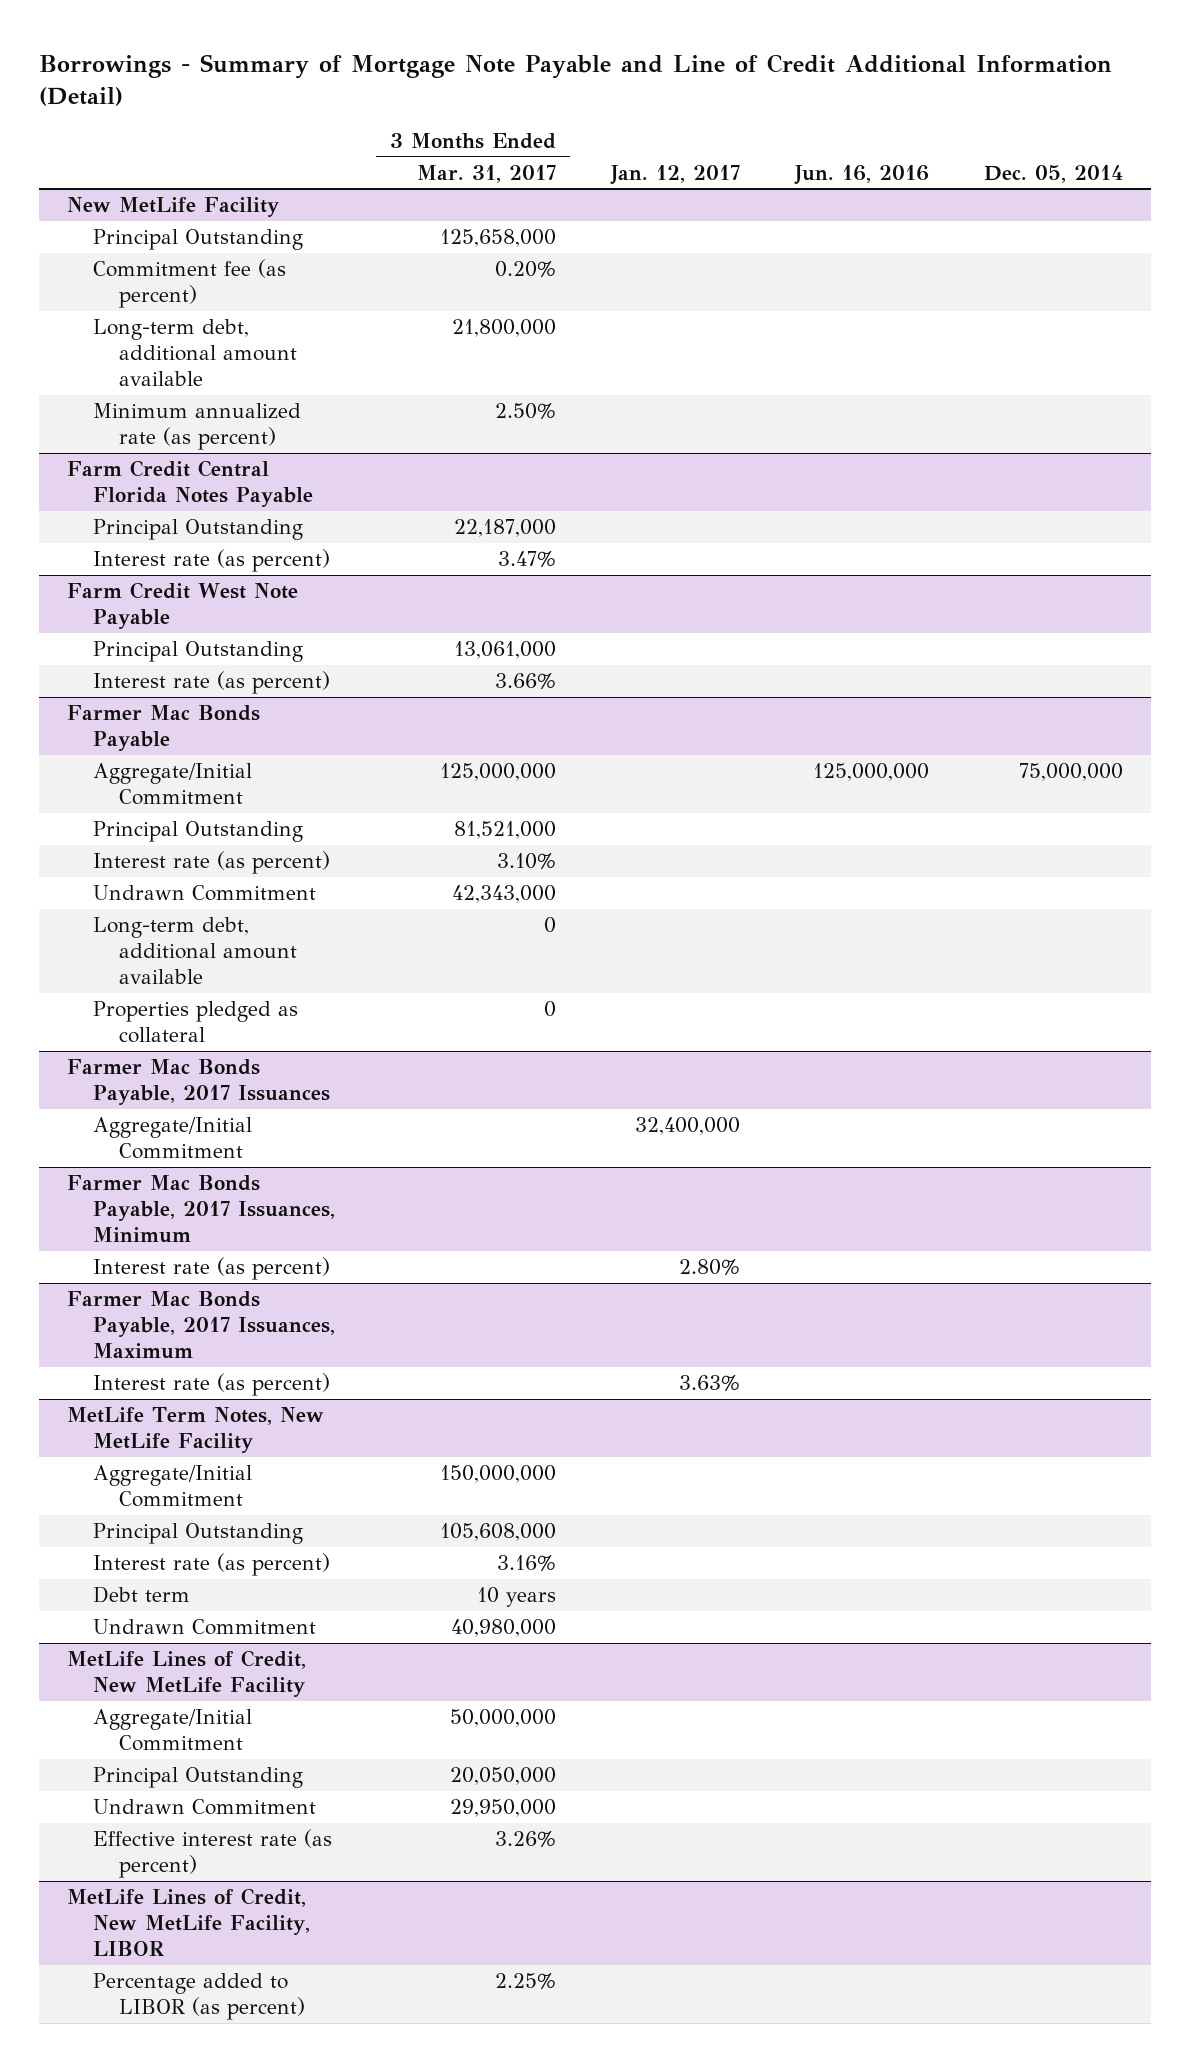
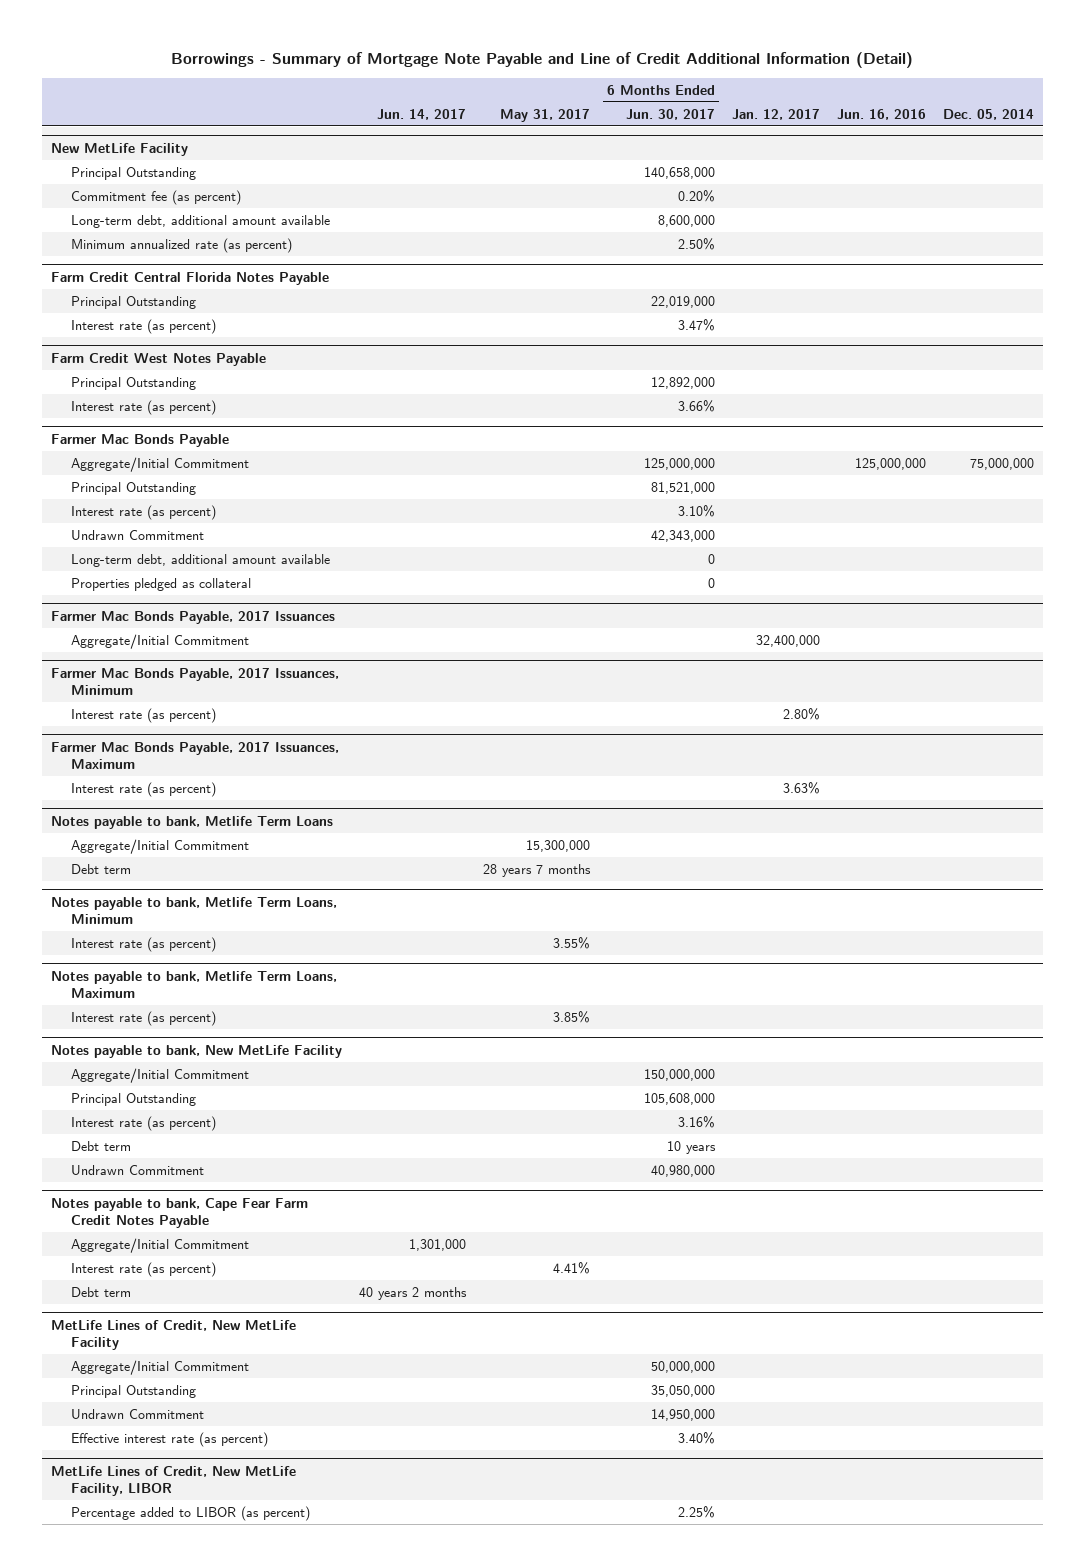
- | 3 Months Ended Mar. 31, 2017 | Jan. 12, 2017 | Jun. 16, 2016 | Dec. 05, 2014
+ | Jun. 14, 2017 | May 31, 2017 | 6 Months Ended Jun. 30, 2017 | Jan. 12, 2017 | Jun. 16, 2016 | Dec. 05, 2014
- Farm Credit West Note Payable
+ Farm Credit West Notes Payable
- MetLife Term Notes, New MetLife Facility
+ Notes payable to bank, Metlife Term Loans
+ Aggregate/Initial Commitment | | 15,300,000 | | | |
+ Debt term | | 28 years 7 months | | | |
+ Notes payable to bank, Metlife Term Loans, Minimum
+ Interest rate (as percent) | | 3.55% | | | |
+ Notes payable to bank, Metlife Term Loans, Maximum
+ Interest rate (as percent) | | 3.85% | | | |
+ Notes payable to bank, New MetLife Facility
+ Notes payable to bank, Cape Fear Farm Credit Notes Payable
+ Aggregate/Initial Commitment | 1,301,000 | | | | |
+ Interest rate (as percent) | | 4.41% | | | |
+ Debt term | 40 years 2 months | | | | |

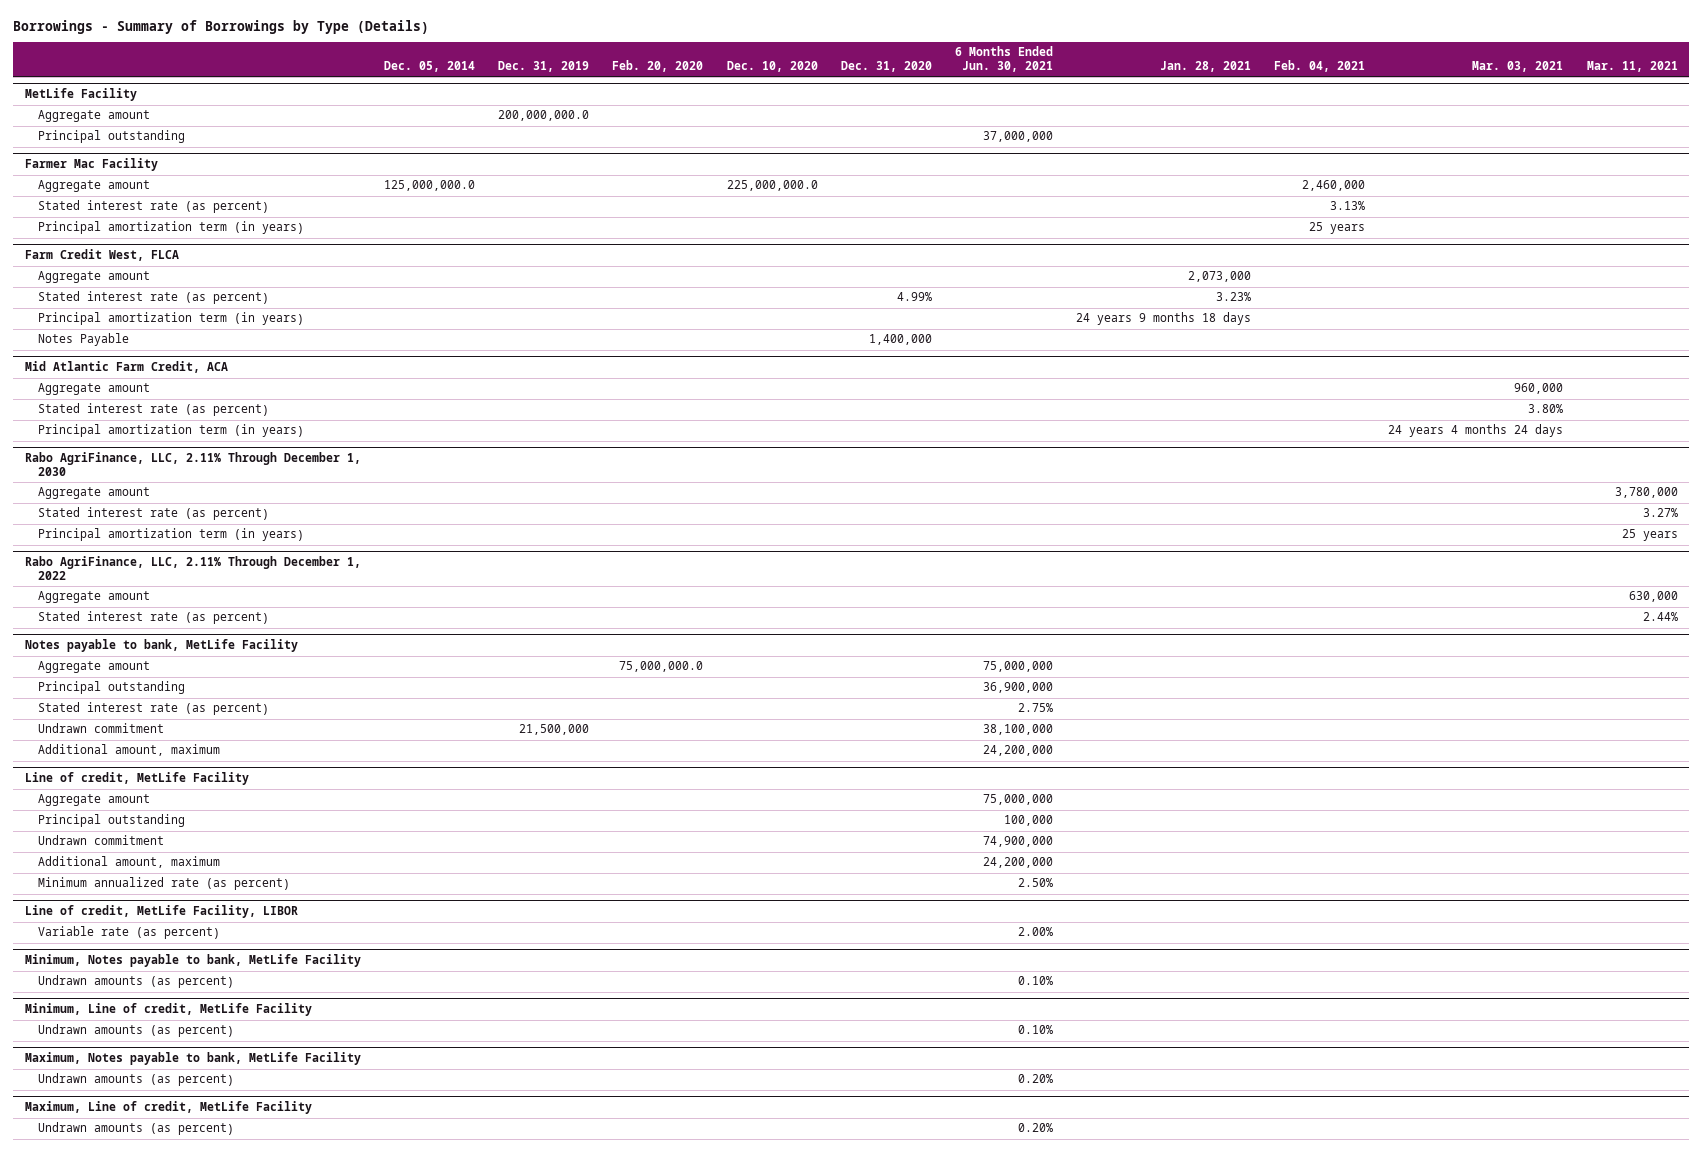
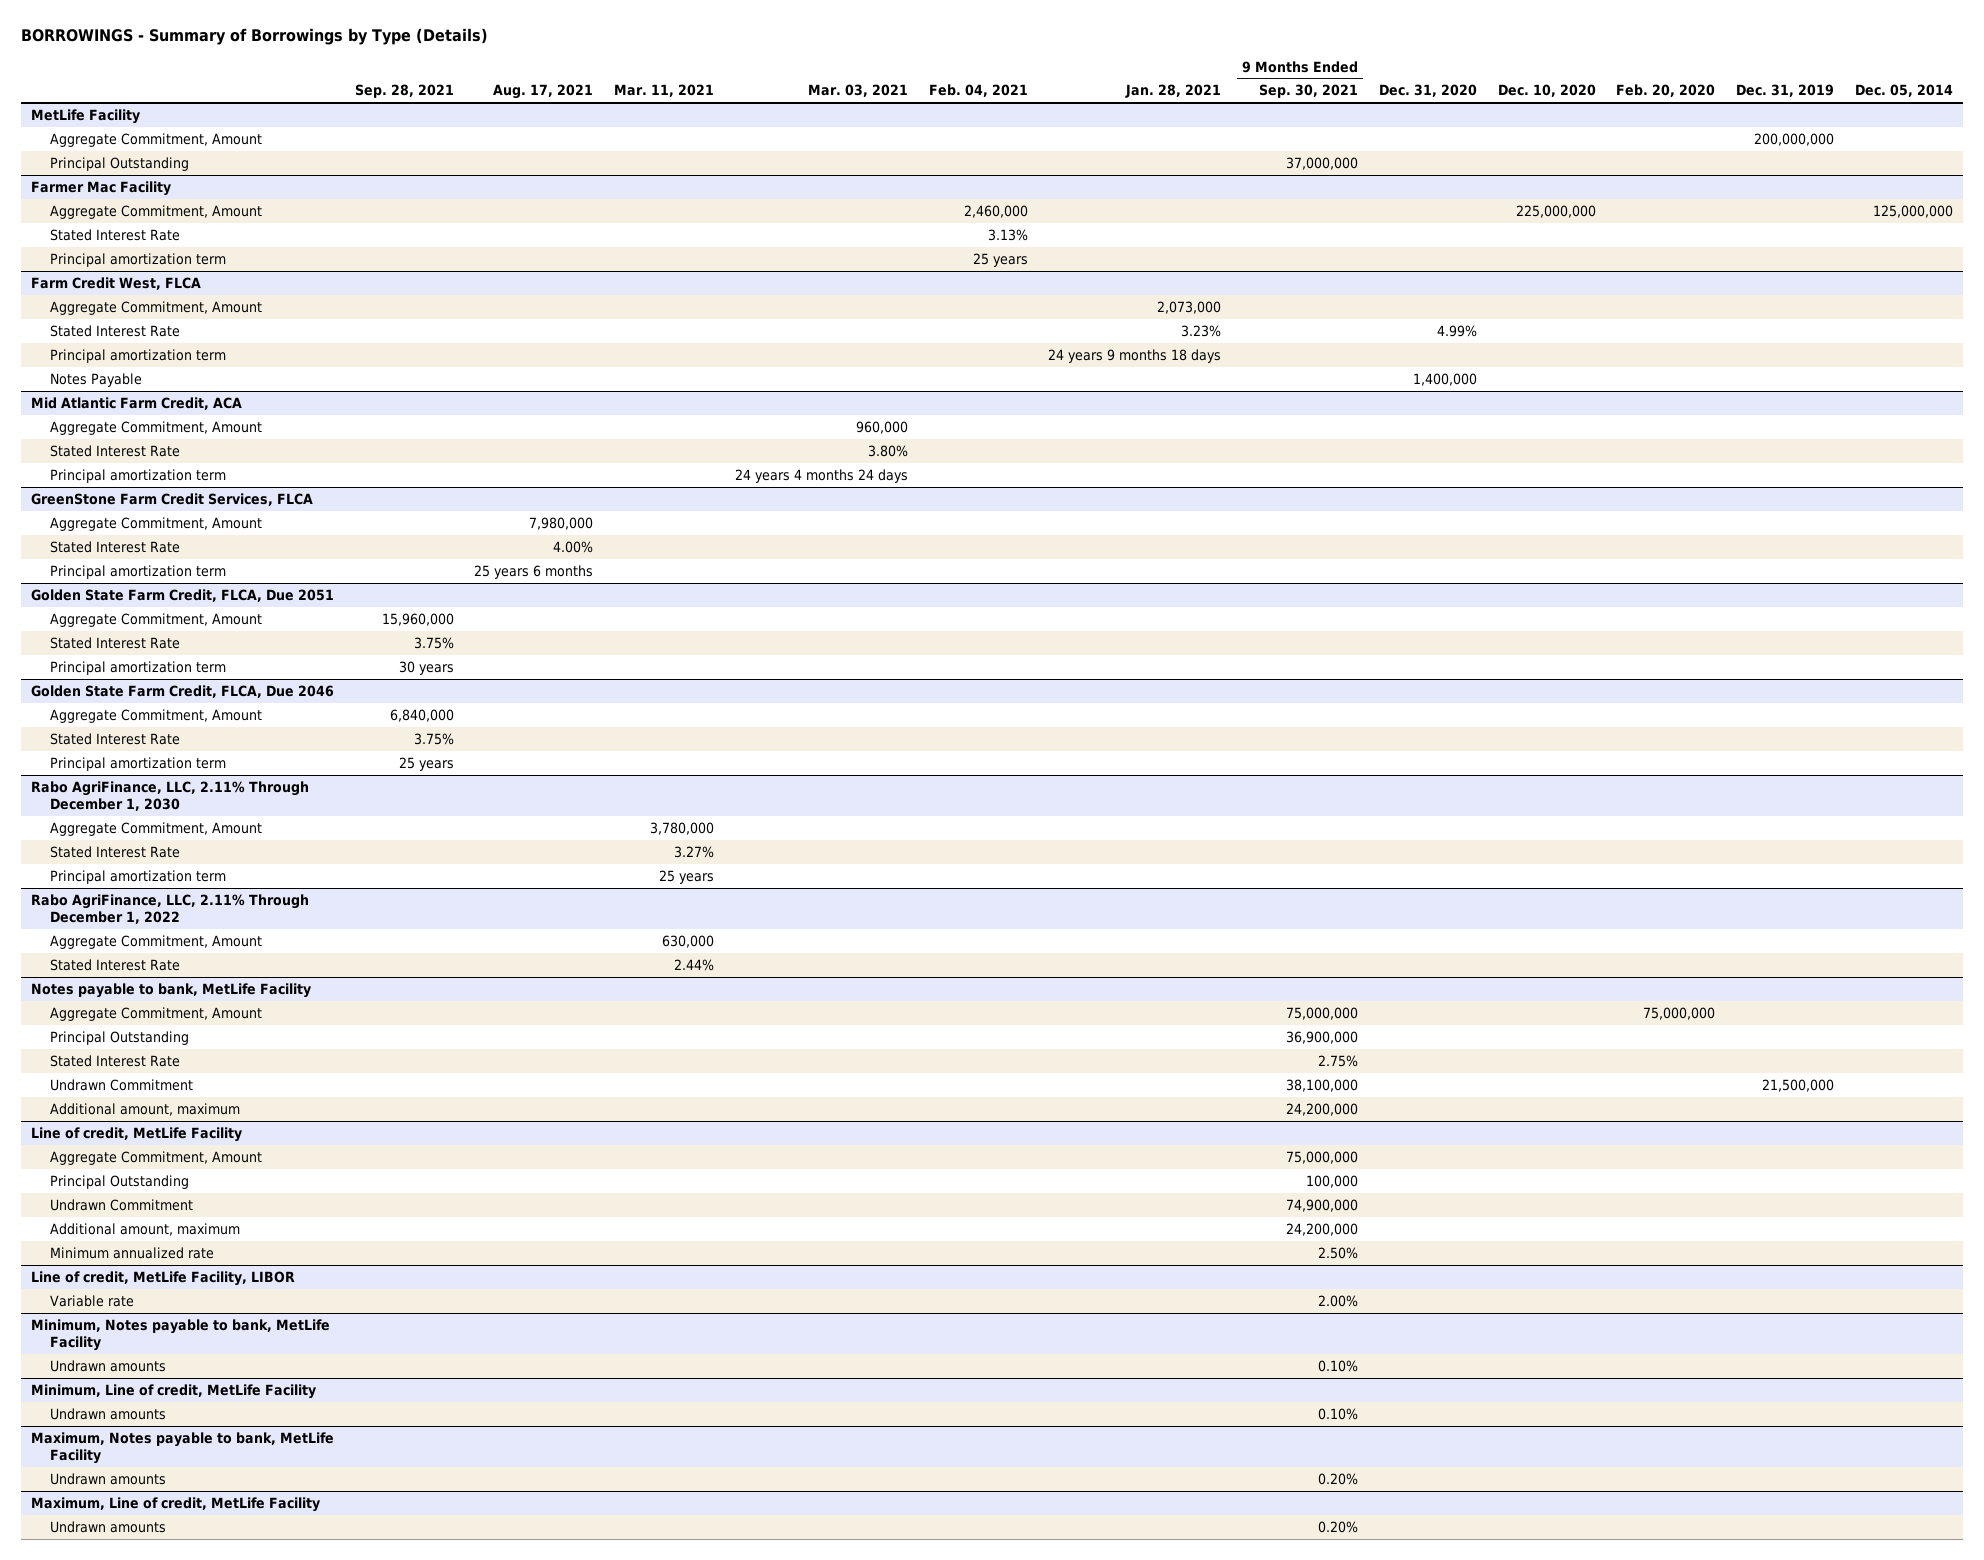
- Borrowings - Summary of Borrowings by Type (Details)
+ BORROWINGS - Summary of Borrowings by Type (Details)
- | Dec. 05, 2014 | Dec. 31, 2019 | Feb. 20, 2020 | Dec. 10, 2020 | Dec. 31, 2020 | 6 Months Ended Jun. 30, 2021 | Jan. 28, 2021 | Feb. 04, 2021 | Mar. 03, 2021 | Mar. 11, 2021
+ | Sep. 28, 2021 | Aug. 17, 2021 | Mar. 11, 2021 | Mar. 03, 2021 | Feb. 04, 2021 | Jan. 28, 2021 | 9 Months Ended Sep. 30, 2021 | Dec. 31, 2020 | Dec. 10, 2020 | Feb. 20, 2020 | Dec. 31, 2019 | Dec. 05, 2014
@ MetLife Facility
- Aggregate amount | | 200,000,000.0 | | | | | | | |
- Principal outstanding | | | | | | 37,000,000 | | | |
+ Aggregate Commitment, Amount | | | | | | | | | | | 200,000,000 |
+ Principal Outstanding | | | | | | | 37,000,000 | | | | |
@ Farmer Mac Facility
- Aggregate amount | 125,000,000.0 | | | 225,000,000.0 | | | | 2,460,000 | |
- Stated interest rate (as percent) | | | | | | | | 3.13% | |
- Principal amortization term (in years) | | | | | | | | 25 years | |
+ Aggregate Commitment, Amount | | | | | 2,460,000 | | | | 225,000,000 | | | 125,000,000
+ Stated Interest Rate | | | | | 3.13% | | | | | | |
+ Principal amortization term | | | | | 25 years | | | | | | |
@ Farm Credit West, FLCA
- Aggregate amount | | | | | | | 2,073,000 | | |
- Stated interest rate (as percent) | | | | | 4.99% | | 3.23% | | |
- Principal amortization term (in years) | | | | | | | 24 years 9 months 18 days | | |
+ Aggregate Commitment, Amount | | | | | | 2,073,000 | | | | | |
+ Stated Interest Rate | | | | | | 3.23% | | 4.99% | | | |
+ Principal amortization term | | | | | | 24 years 9 months 18 days | | | | | |
@ Mid Atlantic Farm Credit, ACA
- Aggregate amount | | | | | | | | | 960,000 |
- Stated interest rate (as percent) | | | | | | | | | 3.80% |
- Principal amortization term (in years) | | | | | | | | | 24 years 4 months 24 days |
+ Aggregate Commitment, Amount | | | | 960,000 | | | | | | | |
+ Stated Interest Rate | | | | 3.80% | | | | | | | |
+ Principal amortization term | | | | 24 years 4 months 24 days | | | | | | | |
+ GreenStone Farm Credit Services, FLCA
+ Aggregate Commitment, Amount | | 7,980,000 | | | | | | | | | |
+ Stated Interest Rate | | 4.00% | | | | | | | | | |
+ Principal amortization term | | 25 years 6 months | | | | | | | | | |
+ Golden State Farm Credit, FLCA, Due 2051
+ Aggregate Commitment, Amount | 15,960,000 | | | | | | | | | | |
+ Stated Interest Rate | 3.75% | | | | | | | | | | |
+ Principal amortization term | 30 years | | | | | | | | | | |
+ Golden State Farm Credit, FLCA, Due 2046
+ Aggregate Commitment, Amount | 6,840,000 | | | | | | | | | | |
+ Stated Interest Rate | 3.75% | | | | | | | | | | |
+ Principal amortization term | 25 years | | | | | | | | | | |
@ Rabo AgriFinance, LLC, 2.11% Through December 1, 2030
- Aggregate amount | | | | | | | | | | 3,780,000
- Stated interest rate (as percent) | | | | | | | | | | 3.27%
- Principal amortization term (in years) | | | | | | | | | | 25 years
+ Aggregate Commitment, Amount | | | 3,780,000 | | | | | | | | |
+ Stated Interest Rate | | | 3.27% | | | | | | | | |
+ Principal amortization term | | | 25 years | | | | | | | | |
@ Rabo AgriFinance, LLC, 2.11% Through December 1, 2022
- Aggregate amount | | | | | | | | | | 630,000
- Stated interest rate (as percent) | | | | | | | | | | 2.44%
+ Aggregate Commitment, Amount | | | 630,000 | | | | | | | | |
+ Stated Interest Rate | | | 2.44% | | | | | | | | |
@ Notes payable to bank, MetLife Facility
- Aggregate amount | | | 75,000,000.0 | | | 75,000,000 | | | |
- Principal outstanding | | | | | | 36,900,000 | | | |
- Stated interest rate (as percent) | | | | | | 2.75% | | | |
- Undrawn commitment | | 21,500,000 | | | | 38,100,000 | | | |
+ Aggregate Commitment, Amount | | | | | | | 75,000,000 | | | 75,000,000 | |
+ Principal Outstanding | | | | | | | 36,900,000 | | | | |
+ Stated Interest Rate | | | | | | | 2.75% | | | | |
+ Undrawn Commitment | | | | | | | 38,100,000 | | | | 21,500,000 |
@ Line of credit, MetLife Facility
- Aggregate amount | | | | | | 75,000,000 | | | |
- Principal outstanding | | | | | | 100,000 | | | |
- Undrawn commitment | | | | | | 74,900,000 | | | |
+ Aggregate Commitment, Amount | | | | | | | 75,000,000 | | | | |
+ Principal Outstanding | | | | | | | 100,000 | | | | |
+ Undrawn Commitment | | | | | | | 74,900,000 | | | | |
- Minimum annualized rate (as percent) | | | | | | 2.50% | | | |
+ Minimum annualized rate | | | | | | | 2.50% | | | | |
@ Line of credit, MetLife Facility, LIBOR
- Variable rate (as percent) | | | | | | 2.00% | | | |
+ Variable rate | | | | | | | 2.00% | | | | |
@ Minimum, Notes payable to bank, MetLife Facility
- Undrawn amounts (as percent) | | | | | | 0.10% | | | |
+ Undrawn amounts | | | | | | | 0.10% | | | | |
@ Minimum, Line of credit, MetLife Facility
- Undrawn amounts (as percent) | | | | | | 0.10% | | | |
+ Undrawn amounts | | | | | | | 0.10% | | | | |
@ Maximum, Notes payable to bank, MetLife Facility
- Undrawn amounts (as percent) | | | | | | 0.20% | | | |
+ Undrawn amounts | | | | | | | 0.20% | | | | |
@ Maximum, Line of credit, MetLife Facility
- Undrawn amounts (as percent) | | | | | | 0.20% | | | |
+ Undrawn amounts | | | | | | | 0.20% | | | | |

